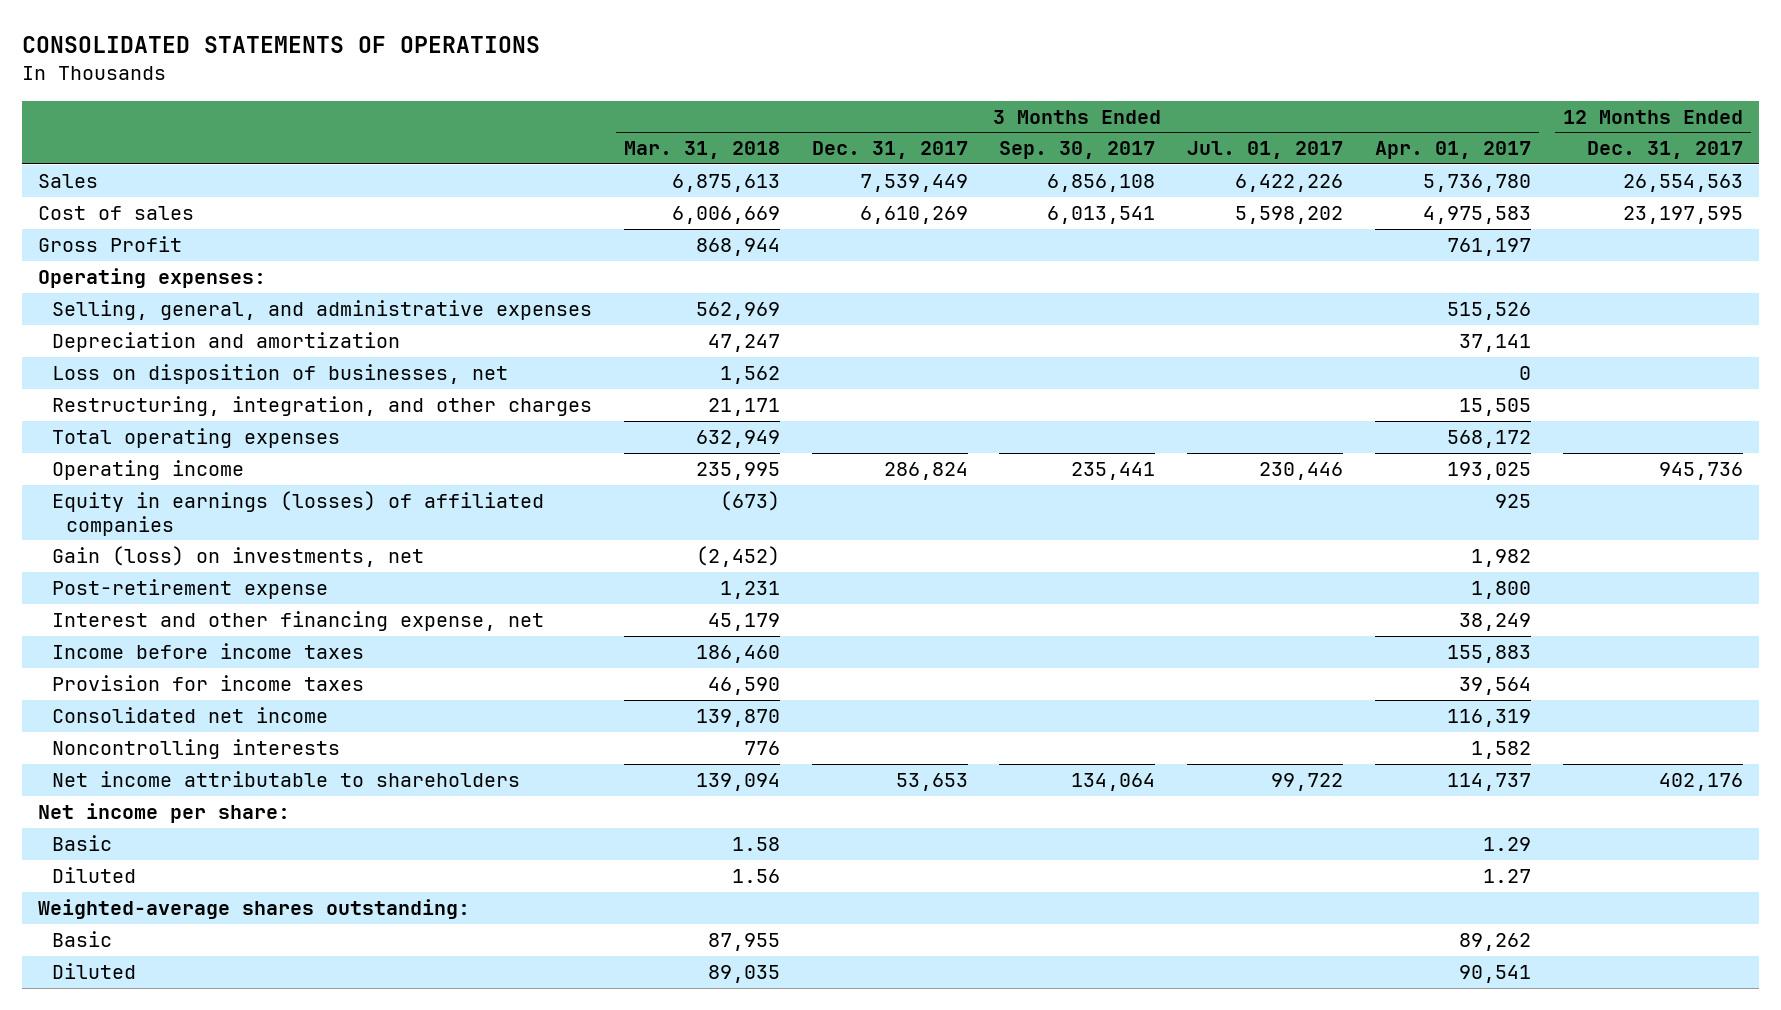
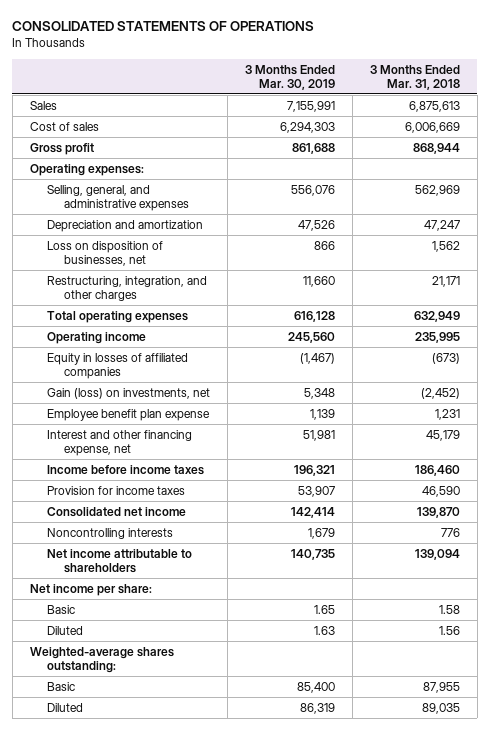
- | 3 Months Ended Mar. 31, 2018 | 3 Months Ended Dec. 31, 2017 | 3 Months Ended Sep. 30, 2017 | 3 Months Ended Jul. 01, 2017 | 3 Months Ended Apr. 01, 2017 | 12 Months Ended Dec. 31, 2017
+ | 3 Months Ended Mar. 30, 2019 | 3 Months Ended Mar. 31, 2018
- Gross Profit | 868,944 | | | | 761,197 |
+ Gross profit | 861,688 | 868,944
- Equity in earnings (losses) of affiliated companies | (673) | | | | 925 |
+ Equity in losses of affiliated companies | (1,467) | (673)
- Post-retirement expense | 1,231 | | | | 1,800 |
+ Employee benefit plan expense | 1,139 | 1,231

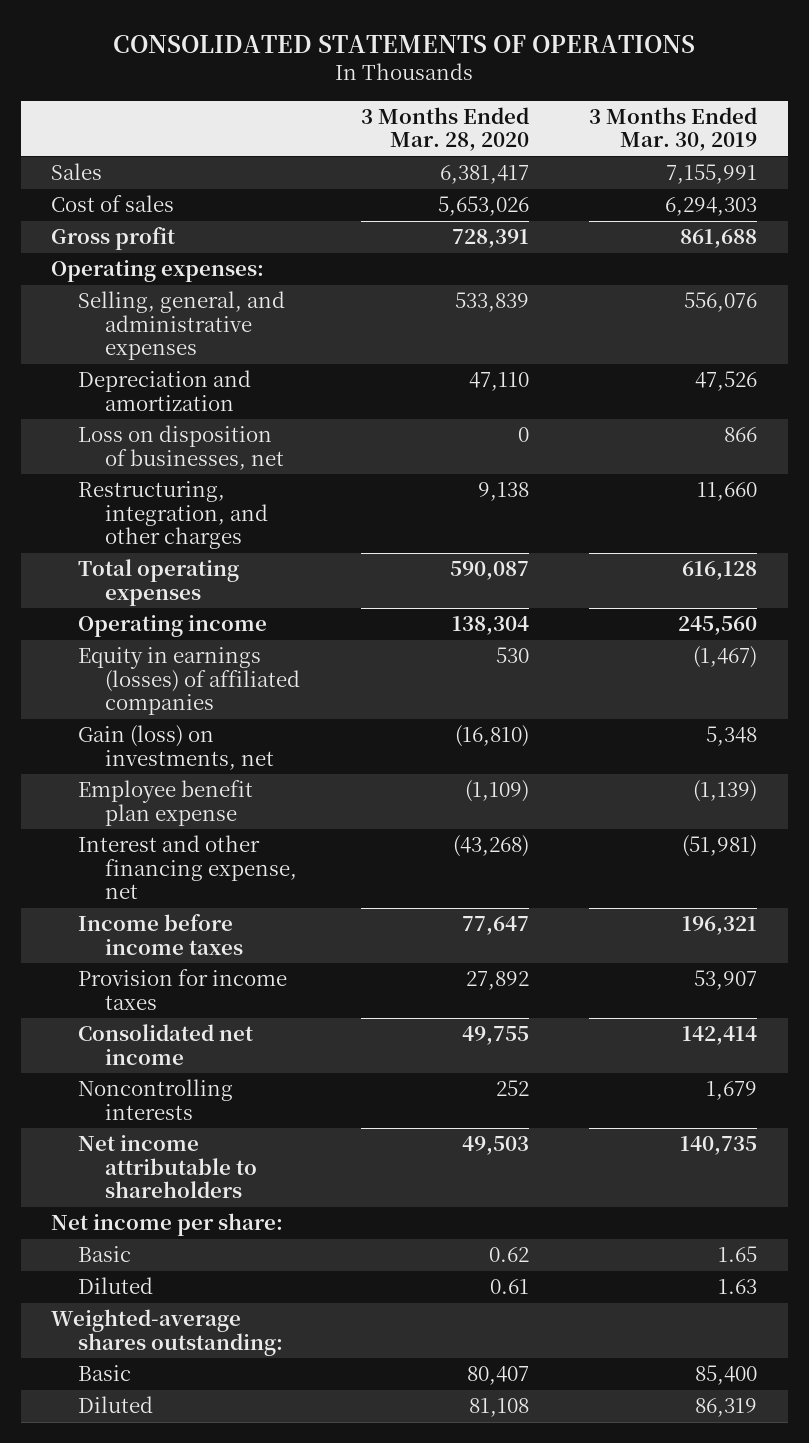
- | 3 Months Ended Mar. 30, 2019 | 3 Months Ended Mar. 31, 2018
+ | 3 Months Ended Mar. 28, 2020 | 3 Months Ended Mar. 30, 2019
- Equity in losses of affiliated companies | (1,467) | (673)
+ Equity in earnings (losses) of affiliated companies | 530 | (1,467)
- Employee benefit plan expense | 1,139 | 1,231
- Interest and other financing expense, net | 51,981 | 45,179
+ Employee benefit plan expense | (1,109) | (1,139)
+ Interest and other financing expense, net | (43,268) | (51,981)

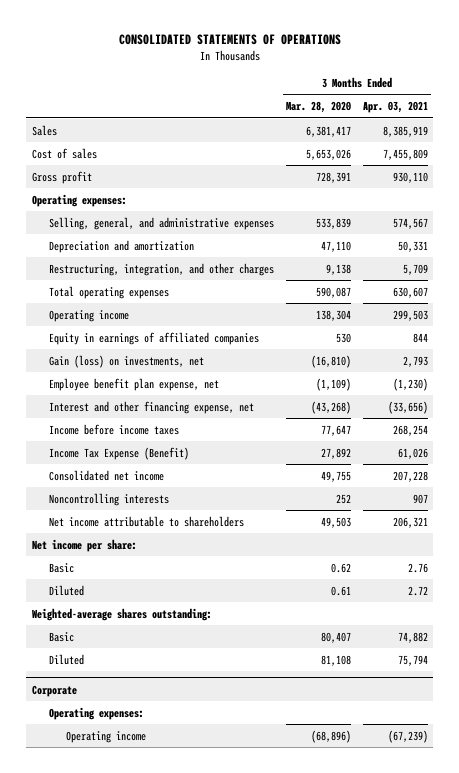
- | 3 Months Ended Mar. 28, 2020 | 3 Months Ended Mar. 30, 2019
+ | 3 Months Ended Mar. 28, 2020 | 3 Months Ended Apr. 03, 2021
- Loss on disposition of businesses, net | 0 | 866
- Equity in earnings (losses) of affiliated companies | 530 | (1,467)
+ Equity in earnings of affiliated companies | 530 | 844
- Employee benefit plan expense | (1,109) | (1,139)
+ Employee benefit plan expense, net | (1,109) | (1,230)
- Provision for income taxes | 27,892 | 53,907
+ Income Tax Expense (Benefit) | 27,892 | 61,026
+ Corporate
+ Operating expenses:
+ Operating income | (68,896) | (67,239)

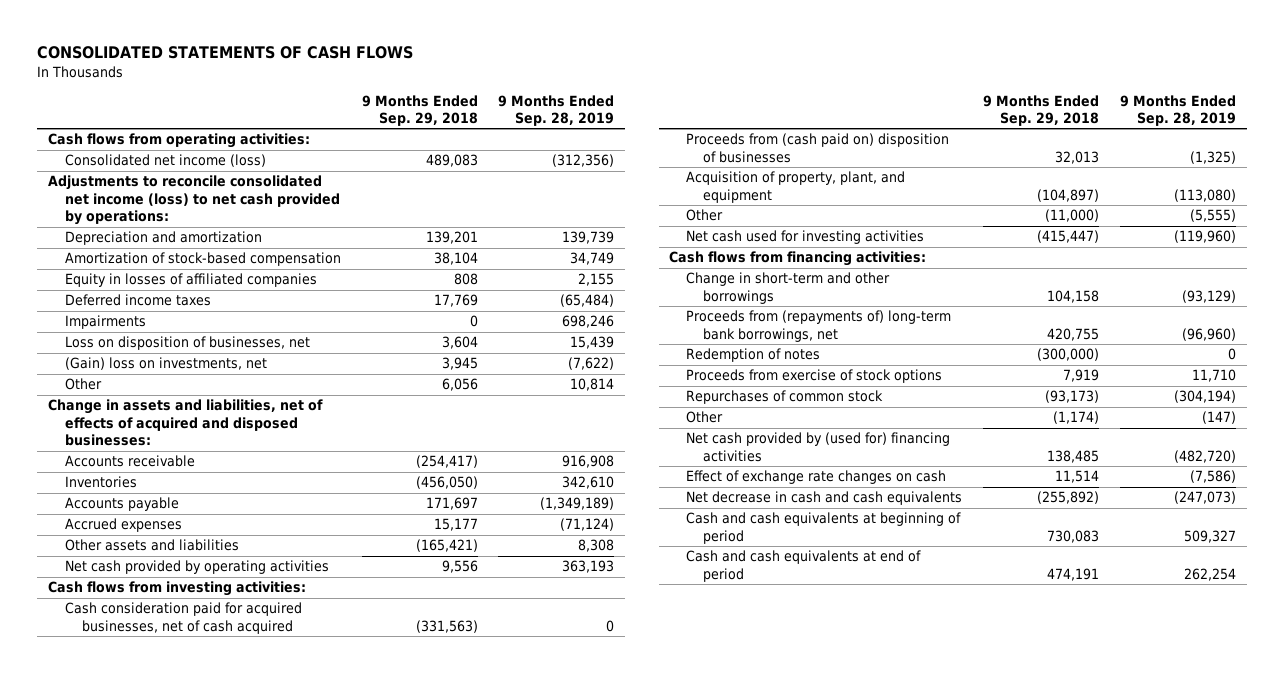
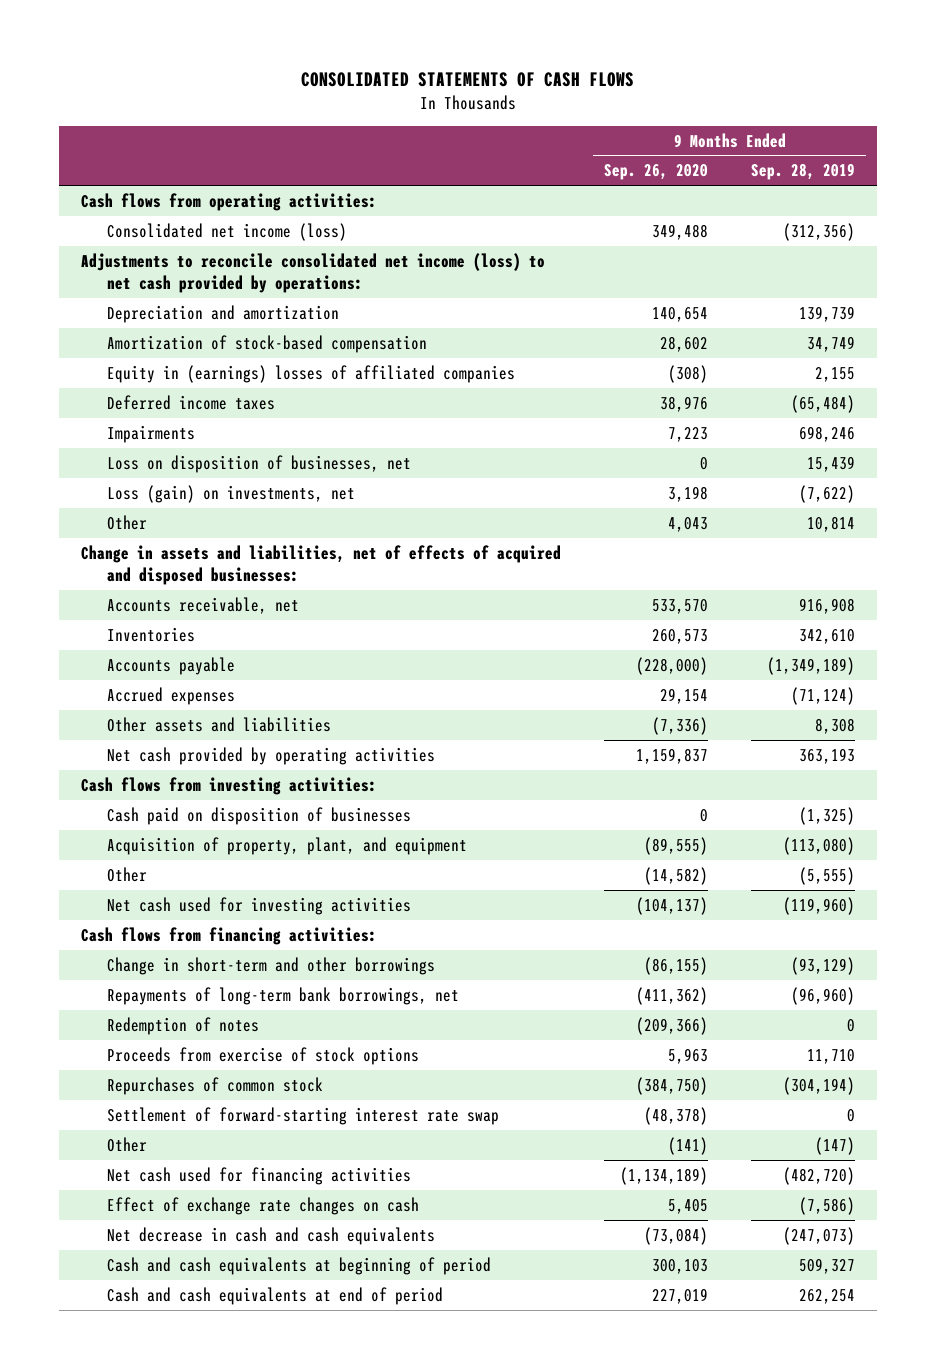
- | 9 Months Ended Sep. 29, 2018 | 9 Months Ended Sep. 28, 2019
+ | 9 Months Ended Sep. 26, 2020 | 9 Months Ended Sep. 28, 2019
- Equity in losses of affiliated companies | 808 | 2,155
+ Equity in (earnings) losses of affiliated companies | (308) | 2,155
- (Gain) loss on investments, net | 3,945 | (7,622)
+ Loss (gain) on investments, net | 3,198 | (7,622)
- Accounts receivable | (254,417) | 916,908
+ Accounts receivable, net | 533,570 | 916,908
- Cash consideration paid for acquired businesses, net of cash acquired | (331,563) | 0
- Proceeds from (cash paid on) disposition of businesses | 32,013 | (1,325)
+ Cash paid on disposition of businesses | 0 | (1,325)
- Proceeds from (repayments of) long-term bank borrowings, net | 420,755 | (96,960)
+ Repayments of long-term bank borrowings, net | (411,362) | (96,960)
+ Settlement of forward-starting interest rate swap | (48,378) | 0
- Net cash provided by (used for) financing activities | 138,485 | (482,720)
+ Net cash used for financing activities | (1,134,189) | (482,720)

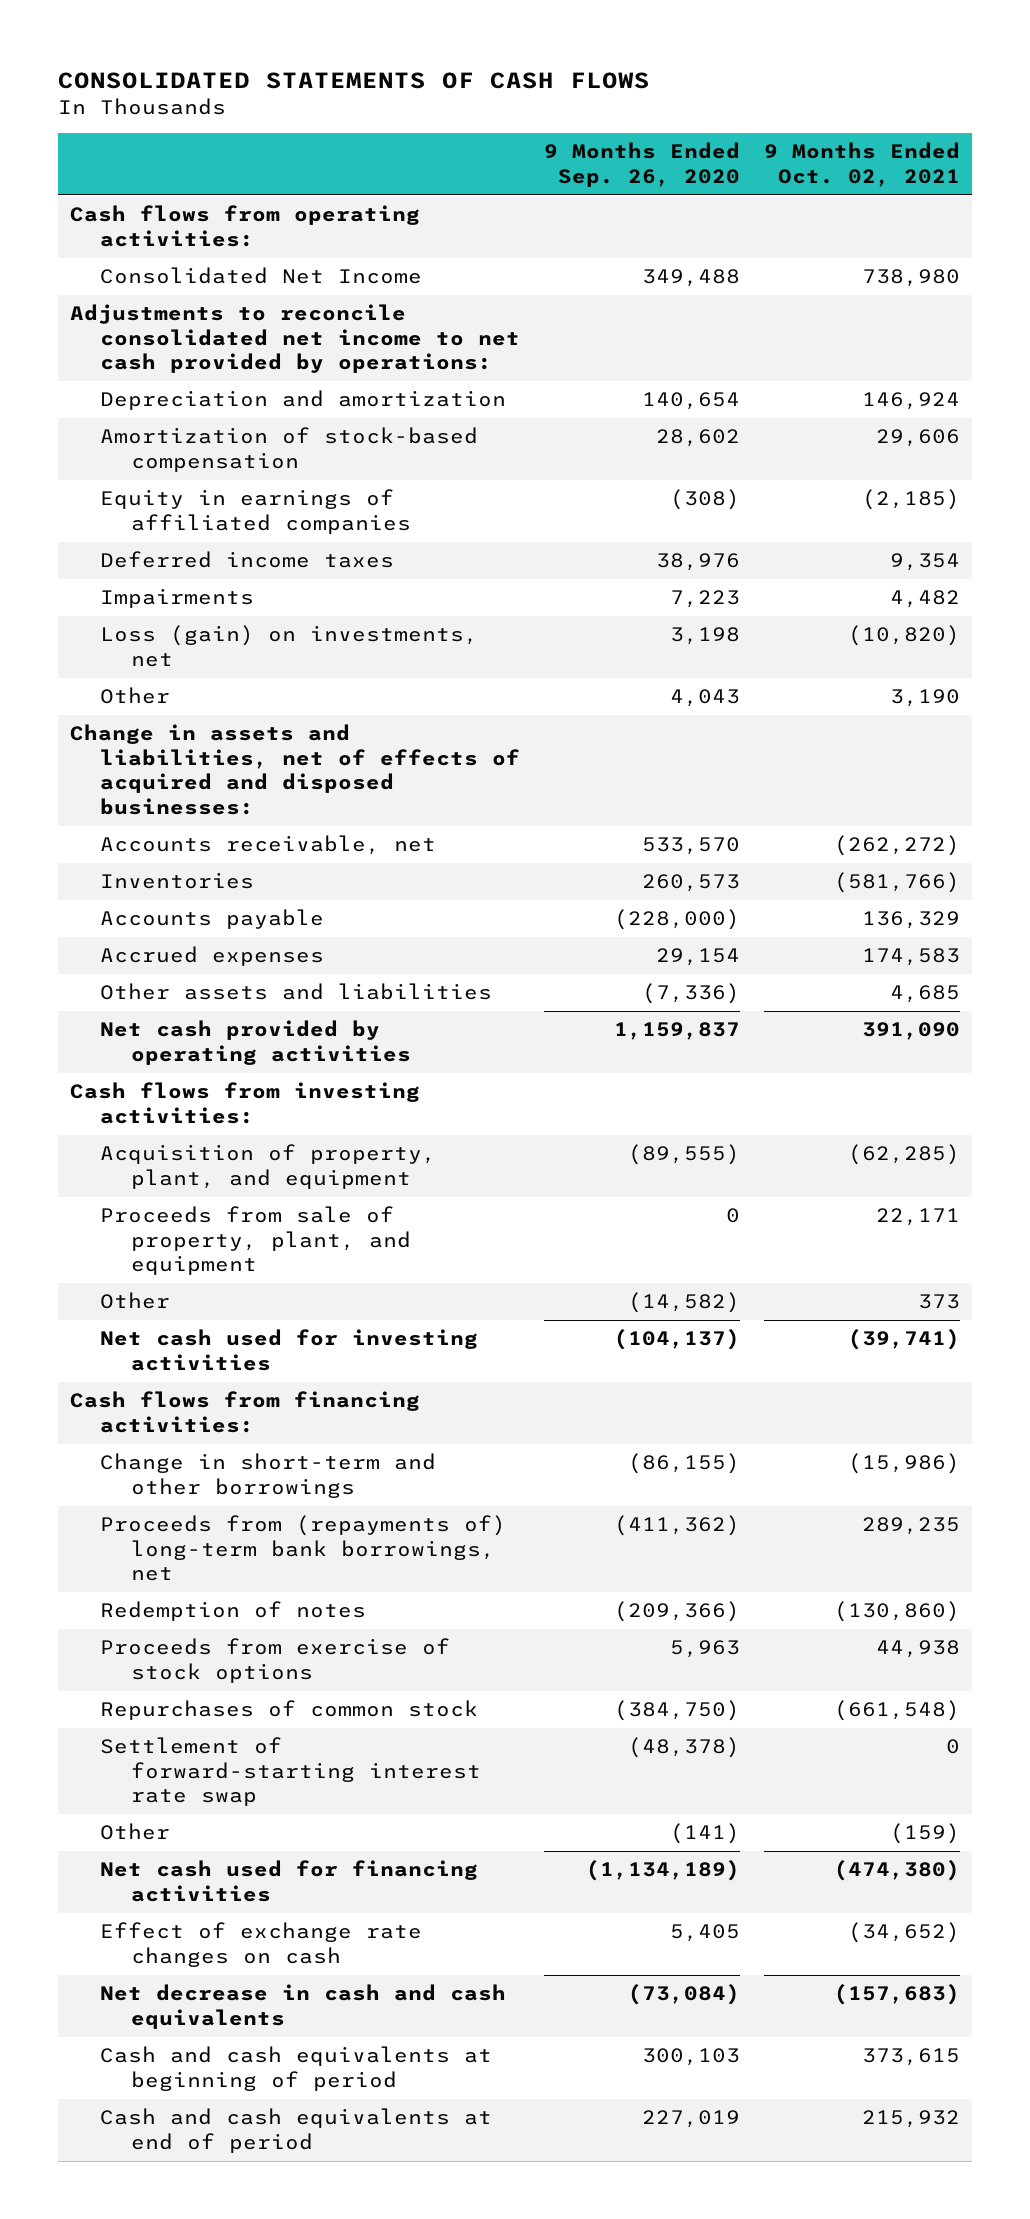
- | 9 Months Ended Sep. 26, 2020 | 9 Months Ended Sep. 28, 2019
+ | 9 Months Ended Sep. 26, 2020 | 9 Months Ended Oct. 02, 2021
- Consolidated net income (loss) | 349,488 | (312,356)
- Adjustments to reconcile consolidated net income (loss) to net cash provided by operations:
+ Consolidated Net Income | 349,488 | 738,980
+ Adjustments to reconcile consolidated net income to net cash provided by operations:
- Equity in (earnings) losses of affiliated companies | (308) | 2,155
+ Equity in earnings of affiliated companies | (308) | (2,185)
- Loss on disposition of businesses, net | 0 | 15,439
- Cash paid on disposition of businesses | 0 | (1,325)
+ Proceeds from sale of property, plant, and equipment | 0 | 22,171
- Repayments of long-term bank borrowings, net | (411,362) | (96,960)
+ Proceeds from (repayments of) long-term bank borrowings, net | (411,362) | 289,235

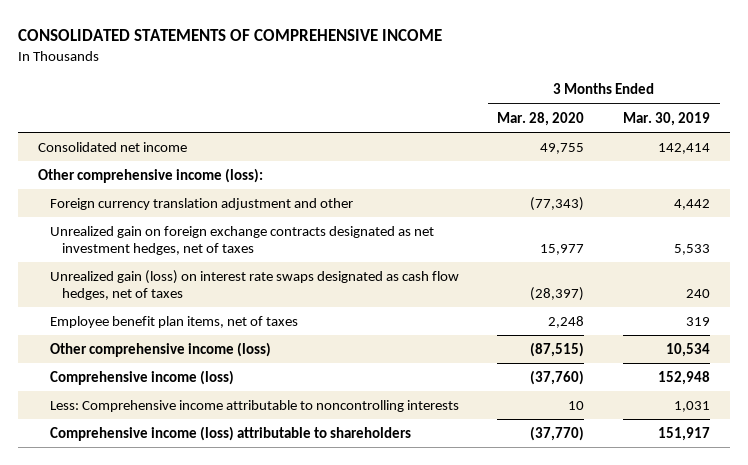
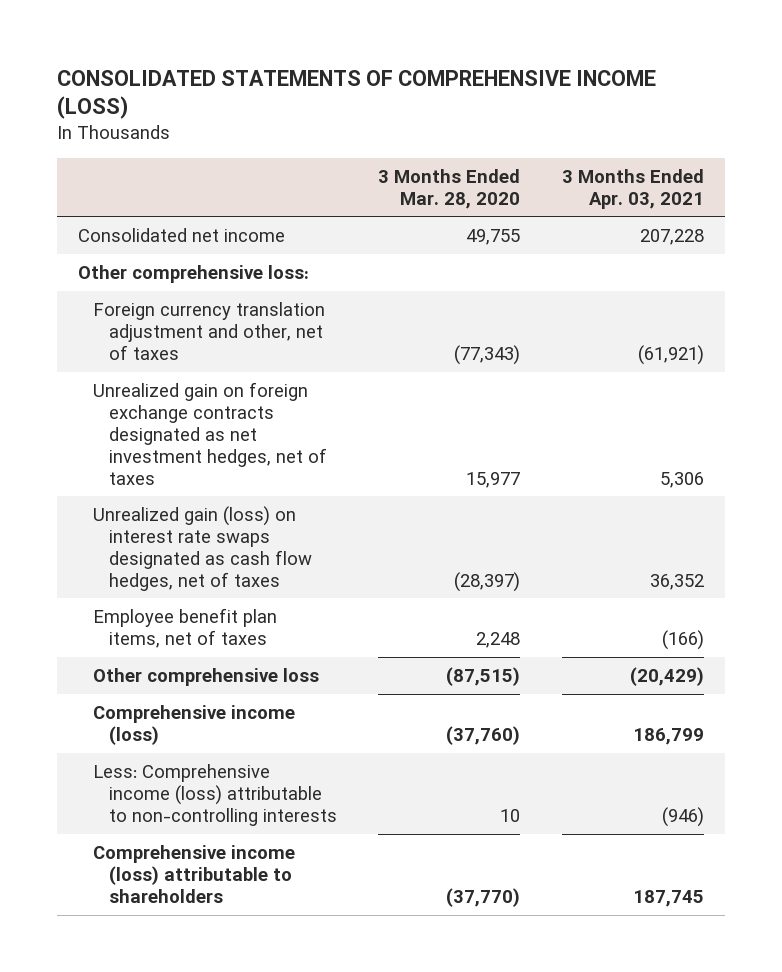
- CONSOLIDATED STATEMENTS OF COMPREHENSIVE INCOME
+ CONSOLIDATED STATEMENTS OF COMPREHENSIVE INCOME (LOSS)
- | 3 Months Ended Mar. 28, 2020 | 3 Months Ended Mar. 30, 2019
+ | 3 Months Ended Mar. 28, 2020 | 3 Months Ended Apr. 03, 2021
- Other comprehensive income (loss):
- Foreign currency translation adjustment and other | (77,343) | 4,442
+ Other comprehensive loss:
+ Foreign currency translation adjustment and other, net of taxes | (77,343) | (61,921)
- Other comprehensive income (loss) | (87,515) | 10,534
+ Other comprehensive loss | (87,515) | (20,429)
- Less: Comprehensive income attributable to noncontrolling interests | 10 | 1,031
+ Less: Comprehensive income (loss) attributable to non-controlling interests | 10 | (946)

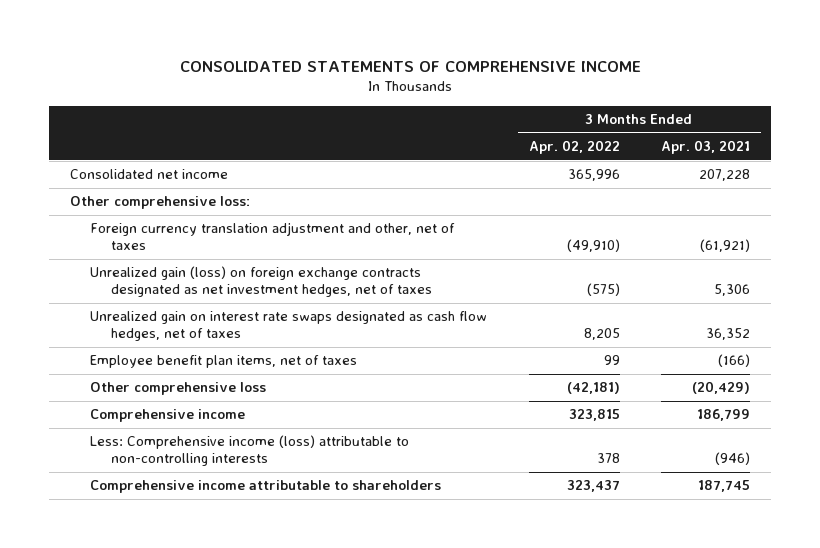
- CONSOLIDATED STATEMENTS OF COMPREHENSIVE INCOME (LOSS)
+ CONSOLIDATED STATEMENTS OF COMPREHENSIVE INCOME
- | 3 Months Ended Mar. 28, 2020 | 3 Months Ended Apr. 03, 2021
+ | 3 Months Ended Apr. 02, 2022 | 3 Months Ended Apr. 03, 2021
- Unrealized gain on foreign exchange contracts designated as net investment hedges, net of taxes | 15,977 | 5,306
- Unrealized gain (loss) on interest rate swaps designated as cash flow hedges, net of taxes | (28,397) | 36,352
+ Unrealized gain (loss) on foreign exchange contracts designated as net investment hedges, net of taxes | (575) | 5,306
+ Unrealized gain on interest rate swaps designated as cash flow hedges, net of taxes | 8,205 | 36,352
- Comprehensive income (loss) | (37,760) | 186,799
+ Comprehensive income | 323,815 | 186,799
- Comprehensive income (loss) attributable to shareholders | (37,770) | 187,745
+ Comprehensive income attributable to shareholders | 323,437 | 187,745

